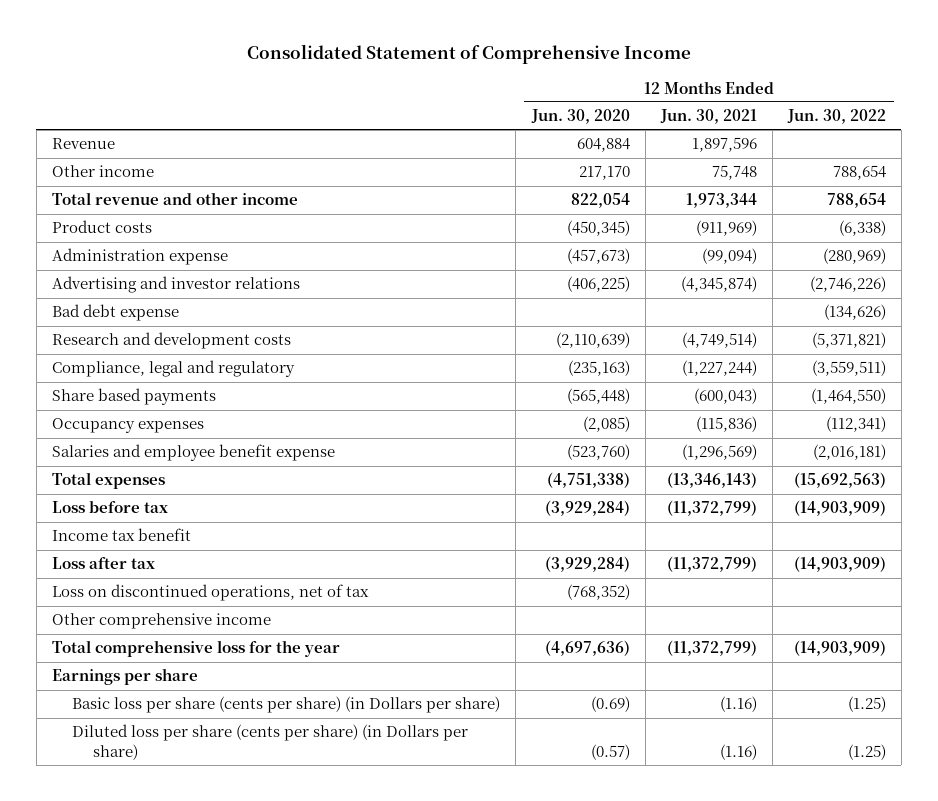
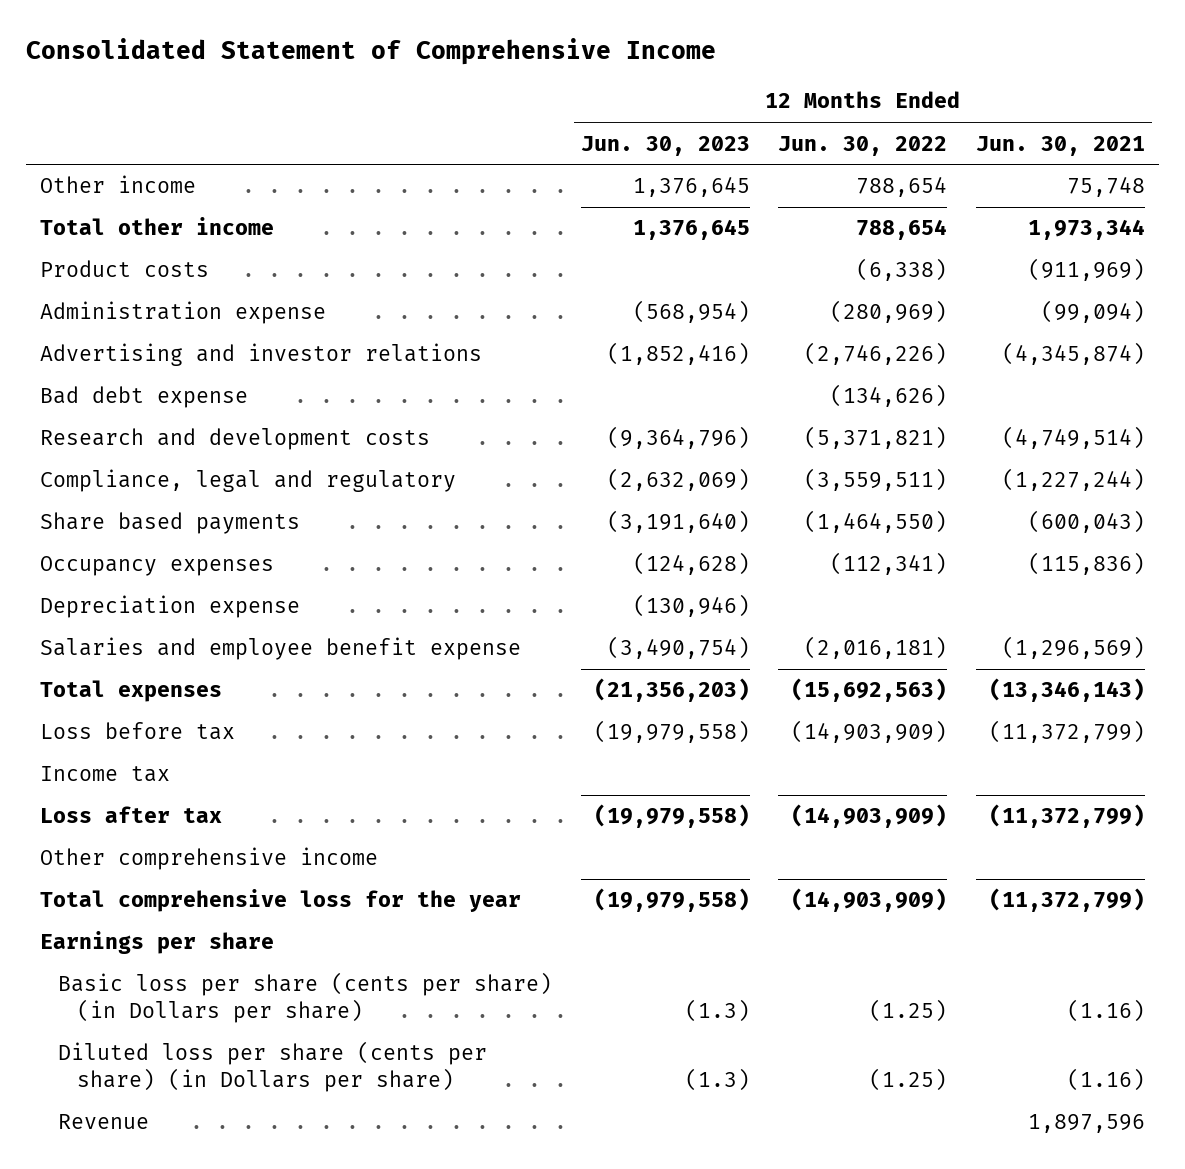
- | 12 Months Ended Jun. 30, 2020 | 12 Months Ended Jun. 30, 2021 | 12 Months Ended Jun. 30, 2022
+ | 12 Months Ended Jun. 30, 2023 | 12 Months Ended Jun. 30, 2022 | 12 Months Ended Jun. 30, 2021
- Total revenue and other income | 822,054 | 1,973,344 | 788,654
+ Total other income | 1,376,645 | 788,654 | 1,973,344
+ Depreciation expense | (130,946) | |
- Income tax benefit
+ Income tax
- Loss on discontinued operations, net of tax | (768,352) | |
moved down: Revenue | | | 1,897,596

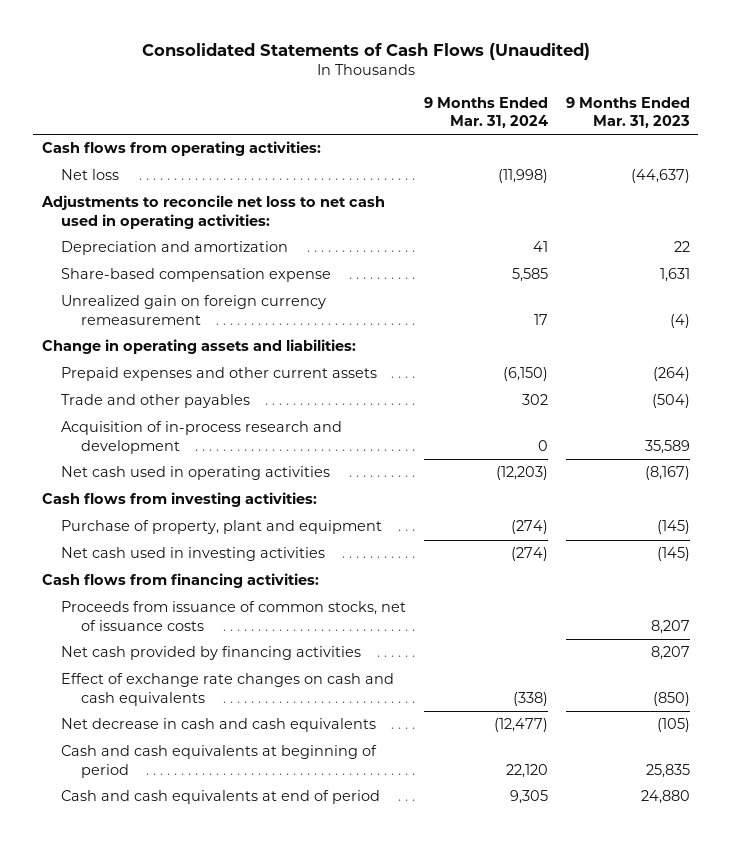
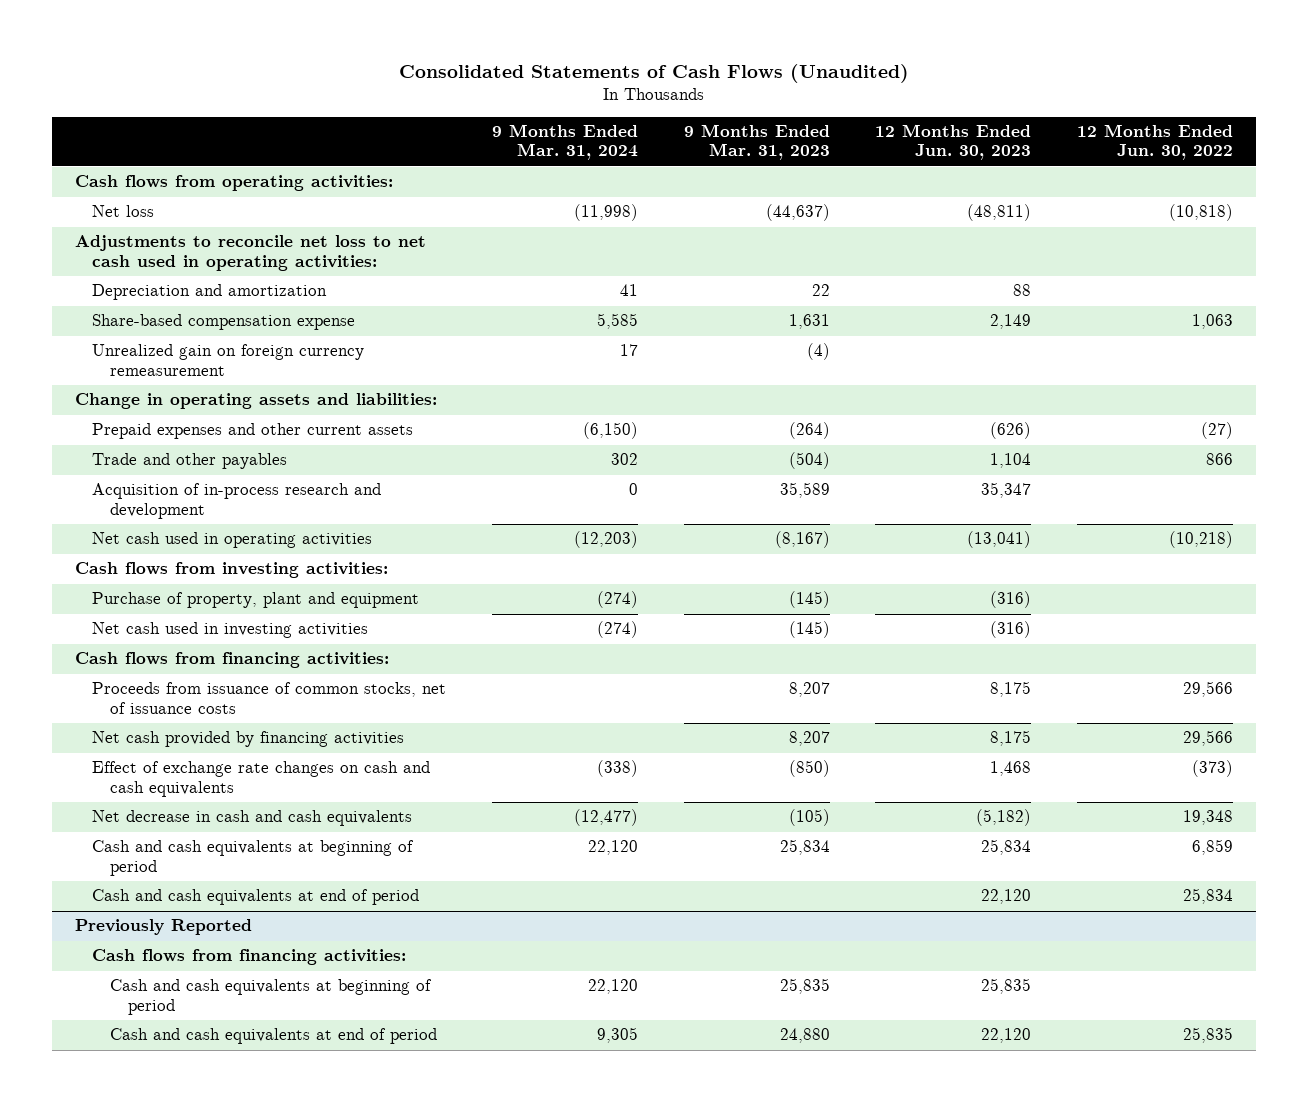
- | 9 Months Ended Mar. 31, 2024 | 9 Months Ended Mar. 31, 2023
+ | 9 Months Ended Mar. 31, 2024 | 9 Months Ended Mar. 31, 2023 | 12 Months Ended Jun. 30, 2023 | 12 Months Ended Jun. 30, 2022
+ Cash and cash equivalents at beginning of period | 22,120 | 25,834 | 25,834 | 6,859
+ Cash and cash equivalents at end of period | | | 22,120 | 25,834
+ Previously Reported
+ Cash flows from financing activities:

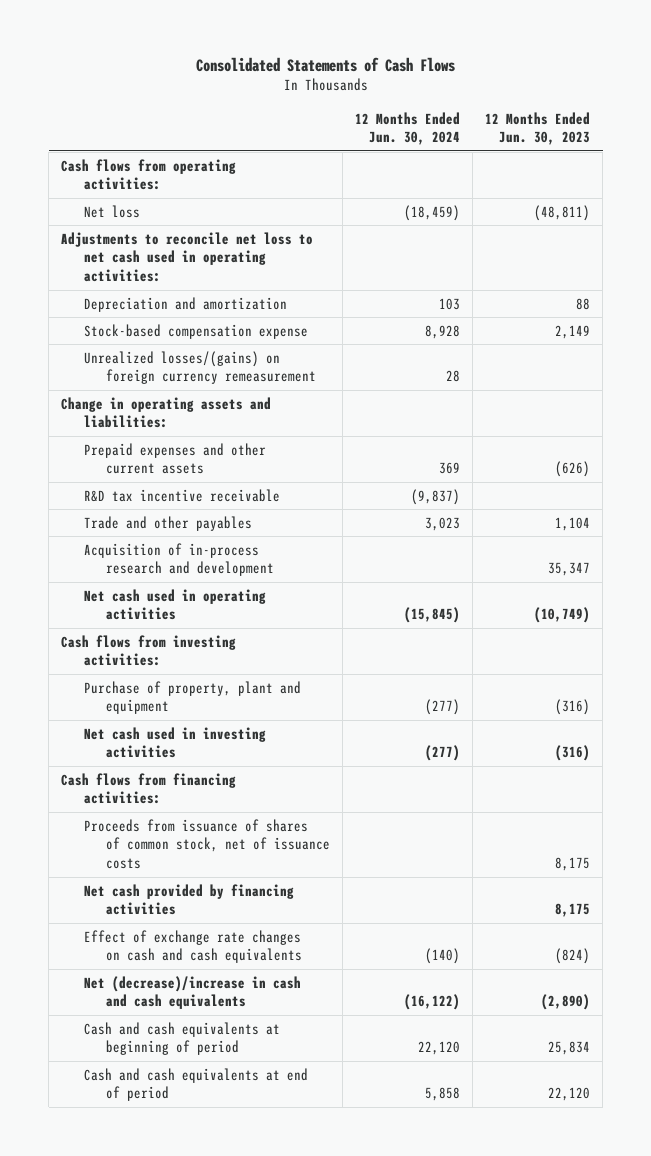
- Consolidated Statements of Cash Flows (Unaudited)
+ Consolidated Statements of Cash Flows
- | 9 Months Ended Mar. 31, 2024 | 9 Months Ended Mar. 31, 2023 | 12 Months Ended Jun. 30, 2023 | 12 Months Ended Jun. 30, 2022
+ | 12 Months Ended Jun. 30, 2024 | 12 Months Ended Jun. 30, 2023
- Share-based compensation expense | 5,585 | 1,631 | 2,149 | 1,063
- Unrealized gain on foreign currency remeasurement | 17 | (4) | |
+ Stock-based compensation expense | 8,928 | 2,149
+ Unrealized losses/(gains) on foreign currency remeasurement | 28 |
+ R&D tax incentive receivable | (9,837) |
- Net cash used in operating activities | (12,203) | (8,167) | (13,041) | (10,218)
+ Net cash used in operating activities | (15,845) | (10,749)
- Proceeds from issuance of common stocks, net of issuance costs | | 8,207 | 8,175 | 29,566
+ Proceeds from issuance of shares of common stock, net of issuance costs | | 8,175
- Effect of exchange rate changes on cash and cash equivalents | (338) | (850) | 1,468 | (373)
- Net decrease in cash and cash equivalents | (12,477) | (105) | (5,182) | 19,348
+ Effect of exchange rate changes on cash and cash equivalents | (140) | (824)
+ Net (decrease)/increase in cash and cash equivalents | (16,122) | (2,890)
- Previously Reported
- Cash flows from financing activities:
- Cash and cash equivalents at beginning of period | 22,120 | 25,835 | 25,835 |
- Cash and cash equivalents at end of period | 9,305 | 24,880 | 22,120 | 25,835

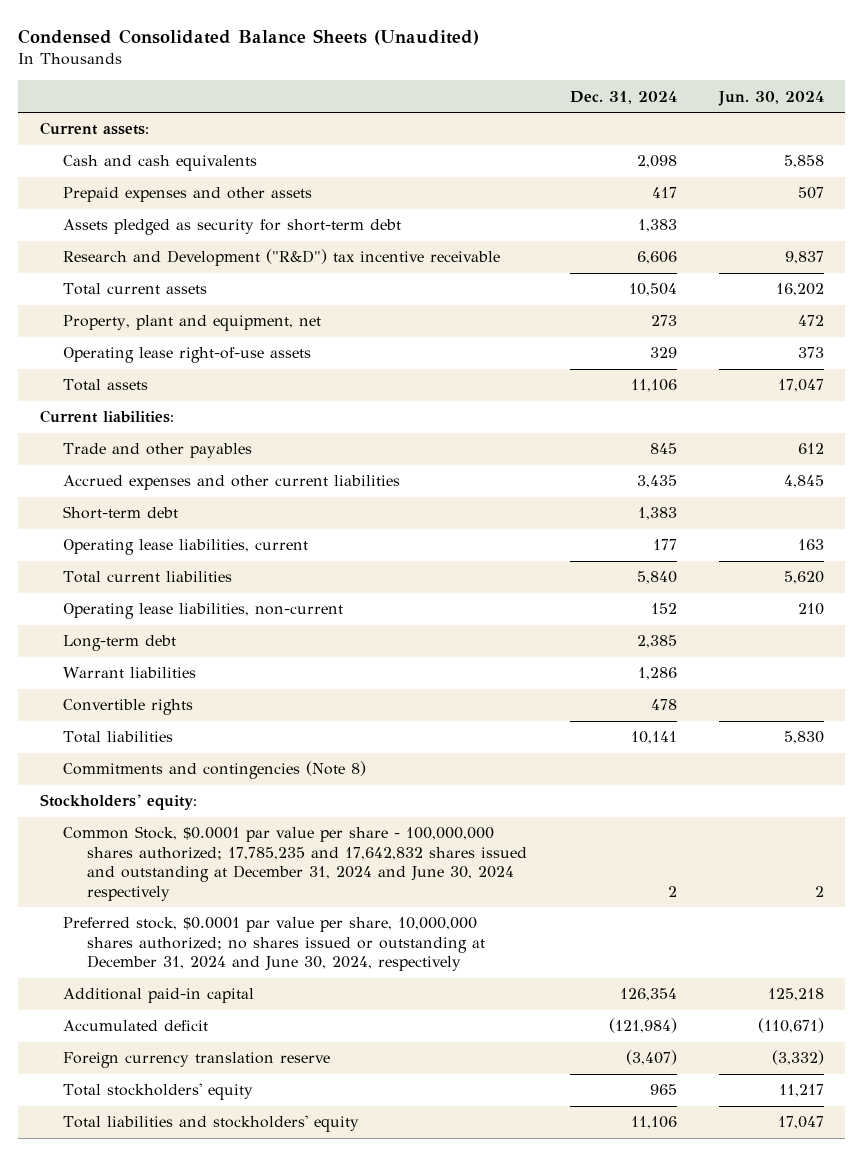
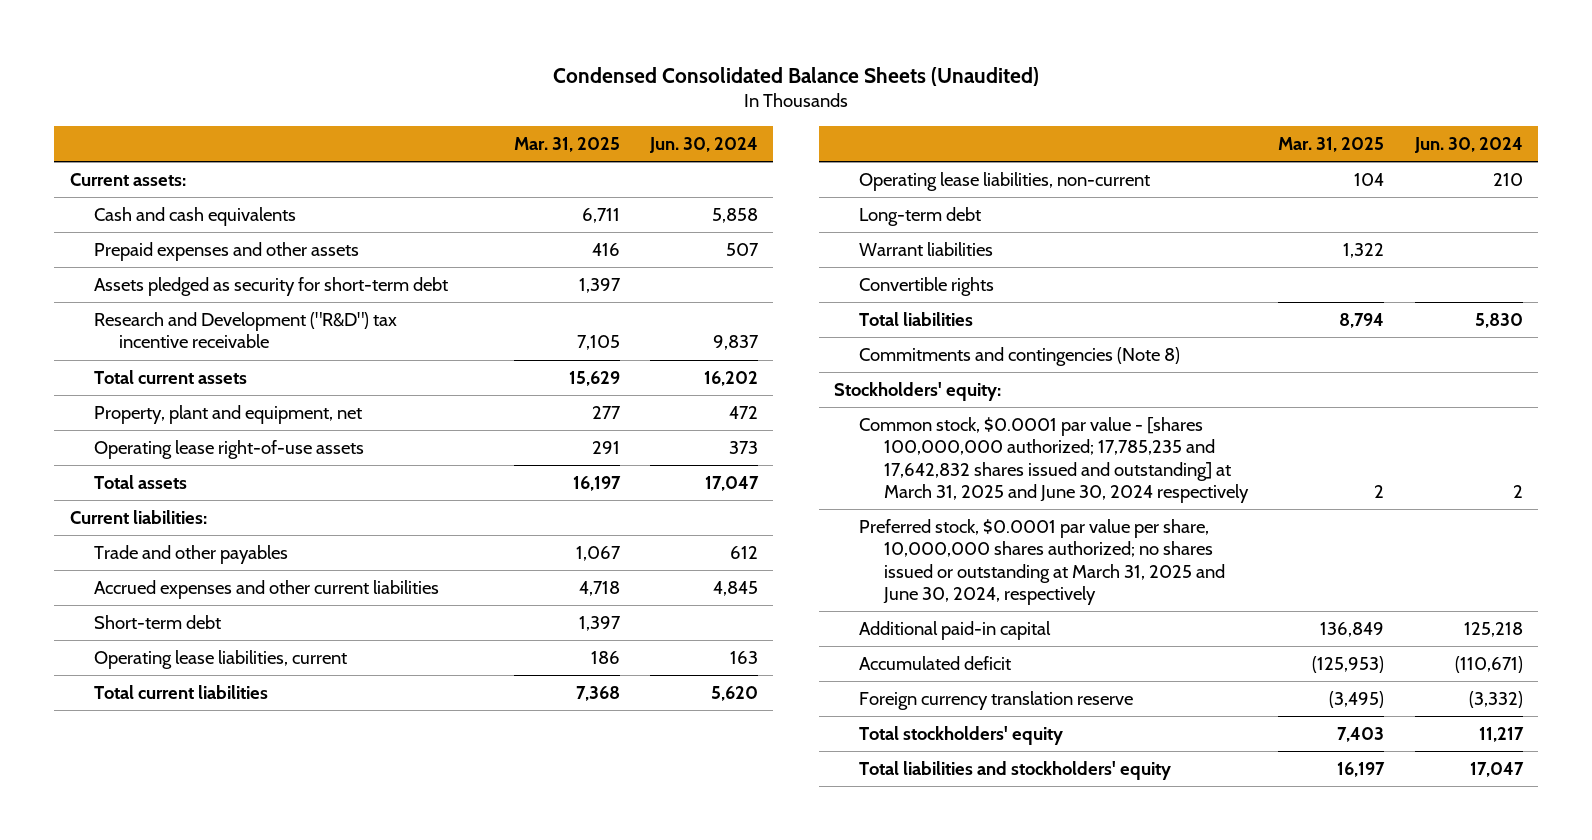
- | Dec. 31, 2024 | Jun. 30, 2024
+ | Mar. 31, 2025 | Jun. 30, 2024
- Common Stock, $0.0001 par value per share - 100,000,000 shares authorized; 17,785,235 and 17,642,832 shares issued and outstanding at December 31, 2024 and June 30, 2024 respectively | 2 | 2
- Preferred stock, $0.0001 par value per share, 10,000,000 shares authorized; no shares issued or outstanding at December 31, 2024 and June 30, 2024, respectively
+ Common stock, $0.0001 par value - [shares 100,000,000 authorized; 17,785,235 and 17,642,832 shares issued and outstanding] at March 31, 2025 and June 30, 2024 respectively | 2 | 2
+ Preferred stock, $0.0001 par value per share, 10,000,000 shares authorized; no shares issued or outstanding at March 31, 2025 and June 30, 2024, respectively

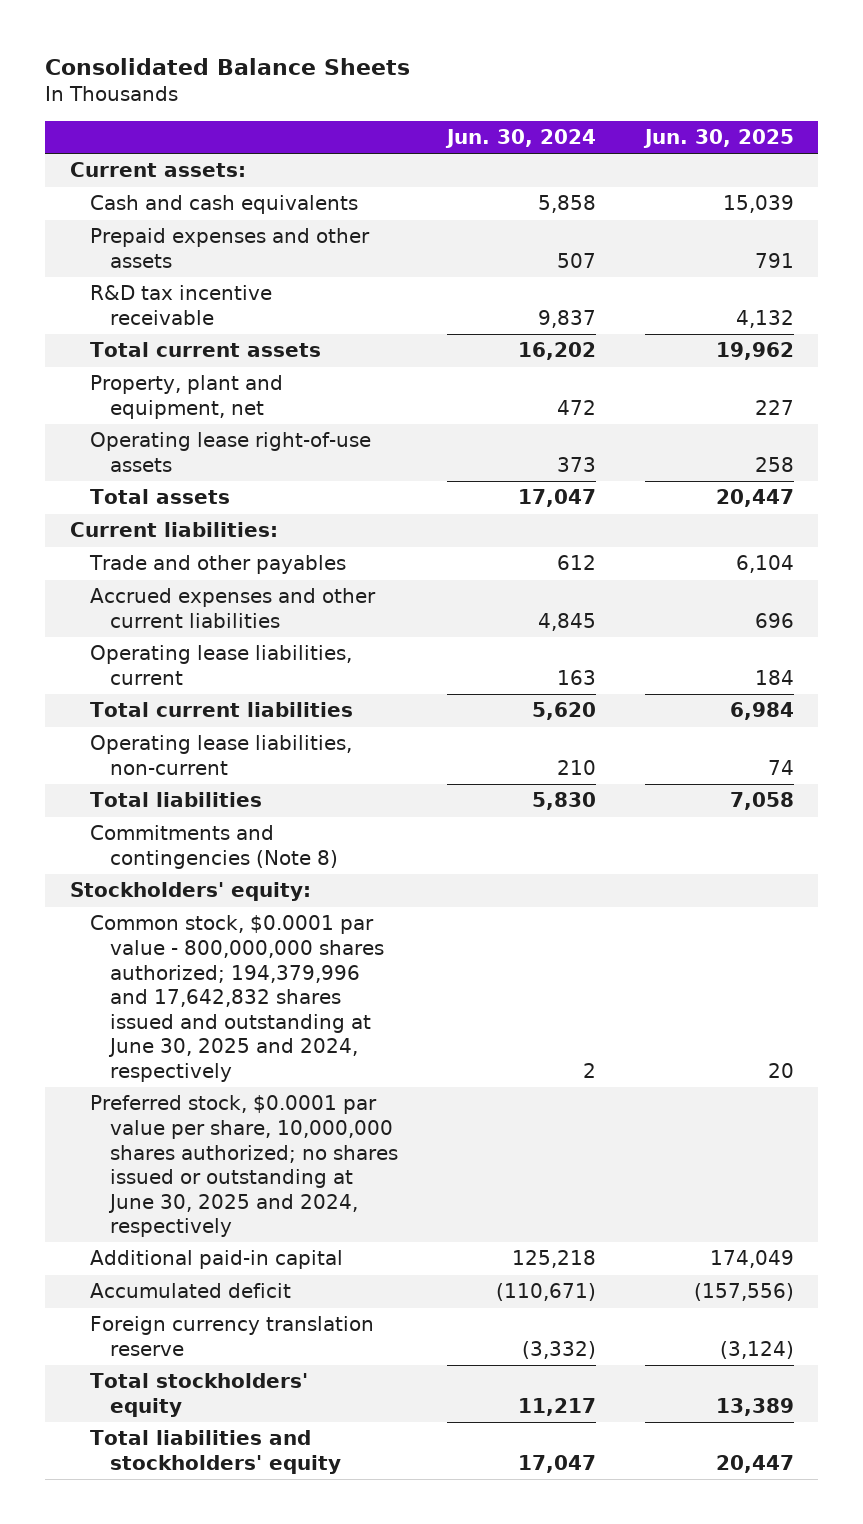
- Condensed Consolidated Balance Sheets (Unaudited)
+ Consolidated Balance Sheets
- | Mar. 31, 2025 | Jun. 30, 2024
+ | Jun. 30, 2024 | Jun. 30, 2025
- Assets pledged as security for short-term debt | 1,397 |
- Research and Development ("R&D") tax incentive receivable | 7,105 | 9,837
+ R&D tax incentive receivable | 9,837 | 4,132
- Short-term debt | 1,397 |
- Long-term debt
- Warrant liabilities | 1,322 |
- Convertible rights
- Common stock, $0.0001 par value - [shares 100,000,000 authorized; 17,785,235 and 17,642,832 shares issued and outstanding] at March 31, 2025 and June 30, 2024 respectively | 2 | 2
- Preferred stock, $0.0001 par value per share, 10,000,000 shares authorized; no shares issued or outstanding at March 31, 2025 and June 30, 2024, respectively
+ Common stock, $0.0001 par value - 800,000,000 shares authorized; 194,379,996 and 17,642,832 shares issued and outstanding at June 30, 2025 and 2024, respectively | 2 | 20
+ Preferred stock, $0.0001 par value per share, 10,000,000 shares authorized; no shares issued or outstanding at June 30, 2025 and 2024, respectively

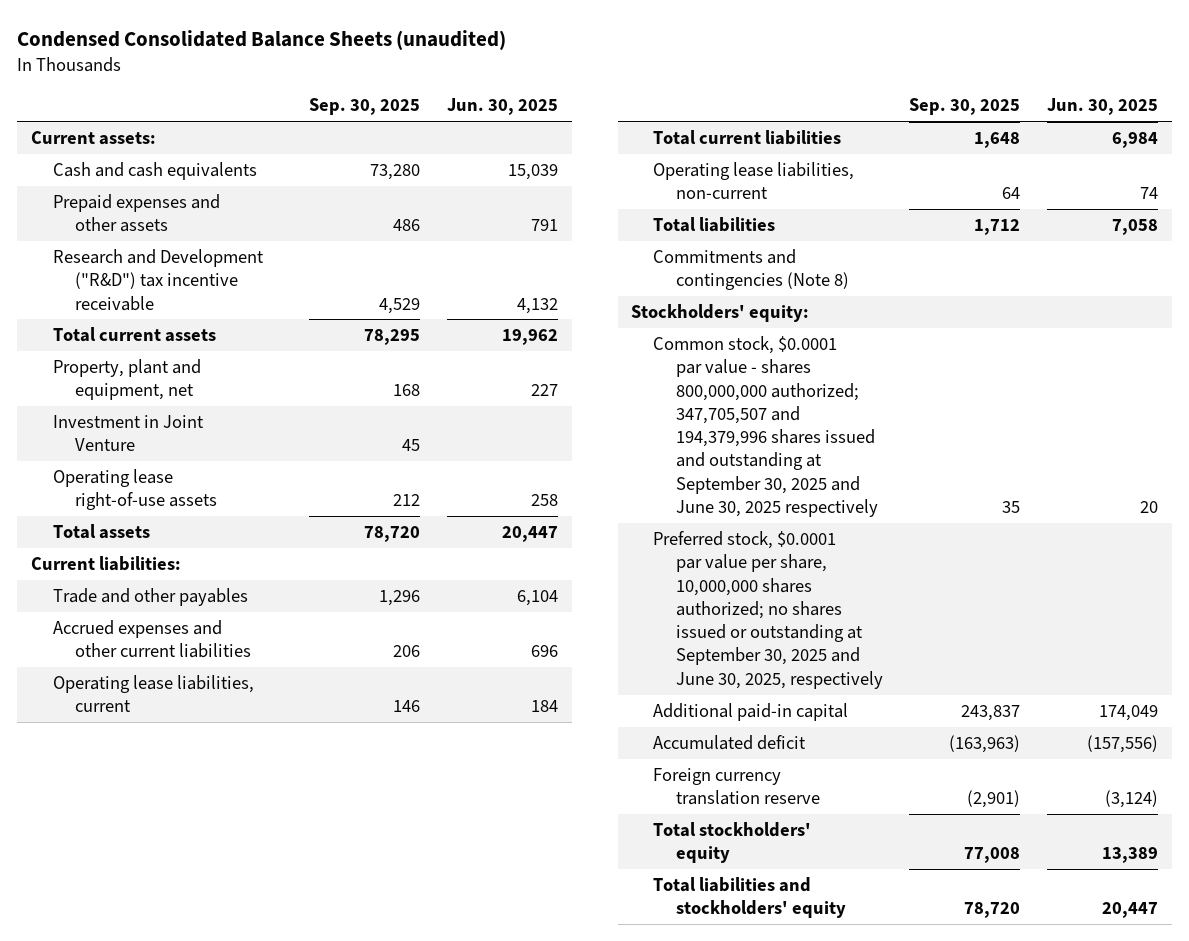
- Consolidated Balance Sheets
+ Condensed Consolidated Balance Sheets (unaudited)
- | Jun. 30, 2024 | Jun. 30, 2025
+ | Sep. 30, 2025 | Jun. 30, 2025
- R&D tax incentive receivable | 9,837 | 4,132
+ Research and Development ("R&D") tax incentive receivable | 4,529 | 4,132
+ Investment in Joint Venture | 45 |
- Common stock, $0.0001 par value - 800,000,000 shares authorized; 194,379,996 and 17,642,832 shares issued and outstanding at June 30, 2025 and 2024, respectively | 2 | 20
- Preferred stock, $0.0001 par value per share, 10,000,000 shares authorized; no shares issued or outstanding at June 30, 2025 and 2024, respectively
+ Common stock, $0.0001 par value - shares 800,000,000 authorized; 347,705,507 and 194,379,996 shares issued and outstanding at September 30, 2025 and June 30, 2025 respectively | 35 | 20
+ Preferred stock, $0.0001 par value per share, 10,000,000 shares authorized; no shares issued or outstanding at September 30, 2025 and June 30, 2025, respectively

